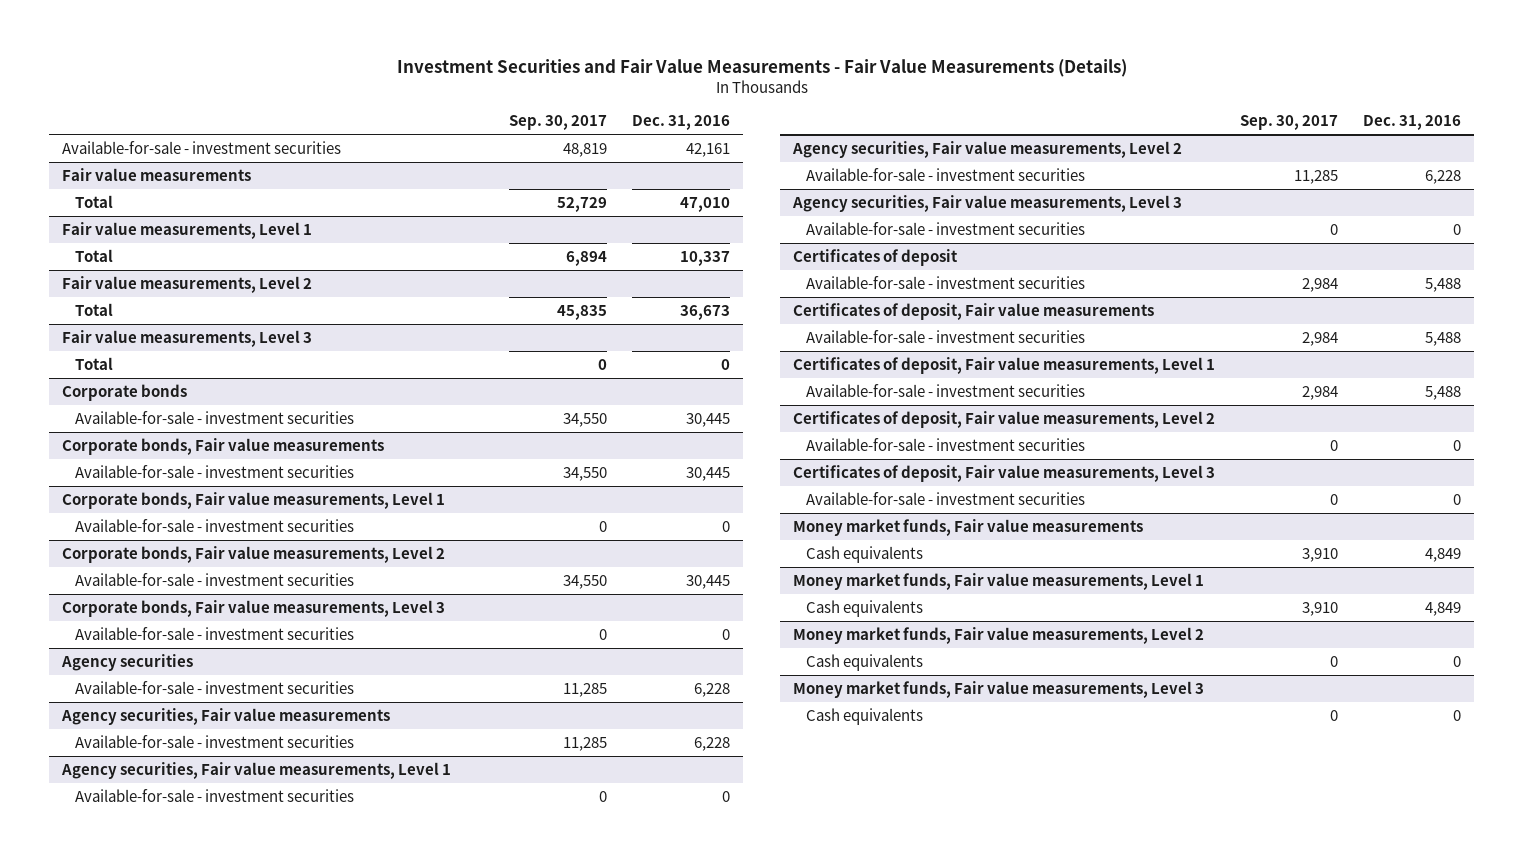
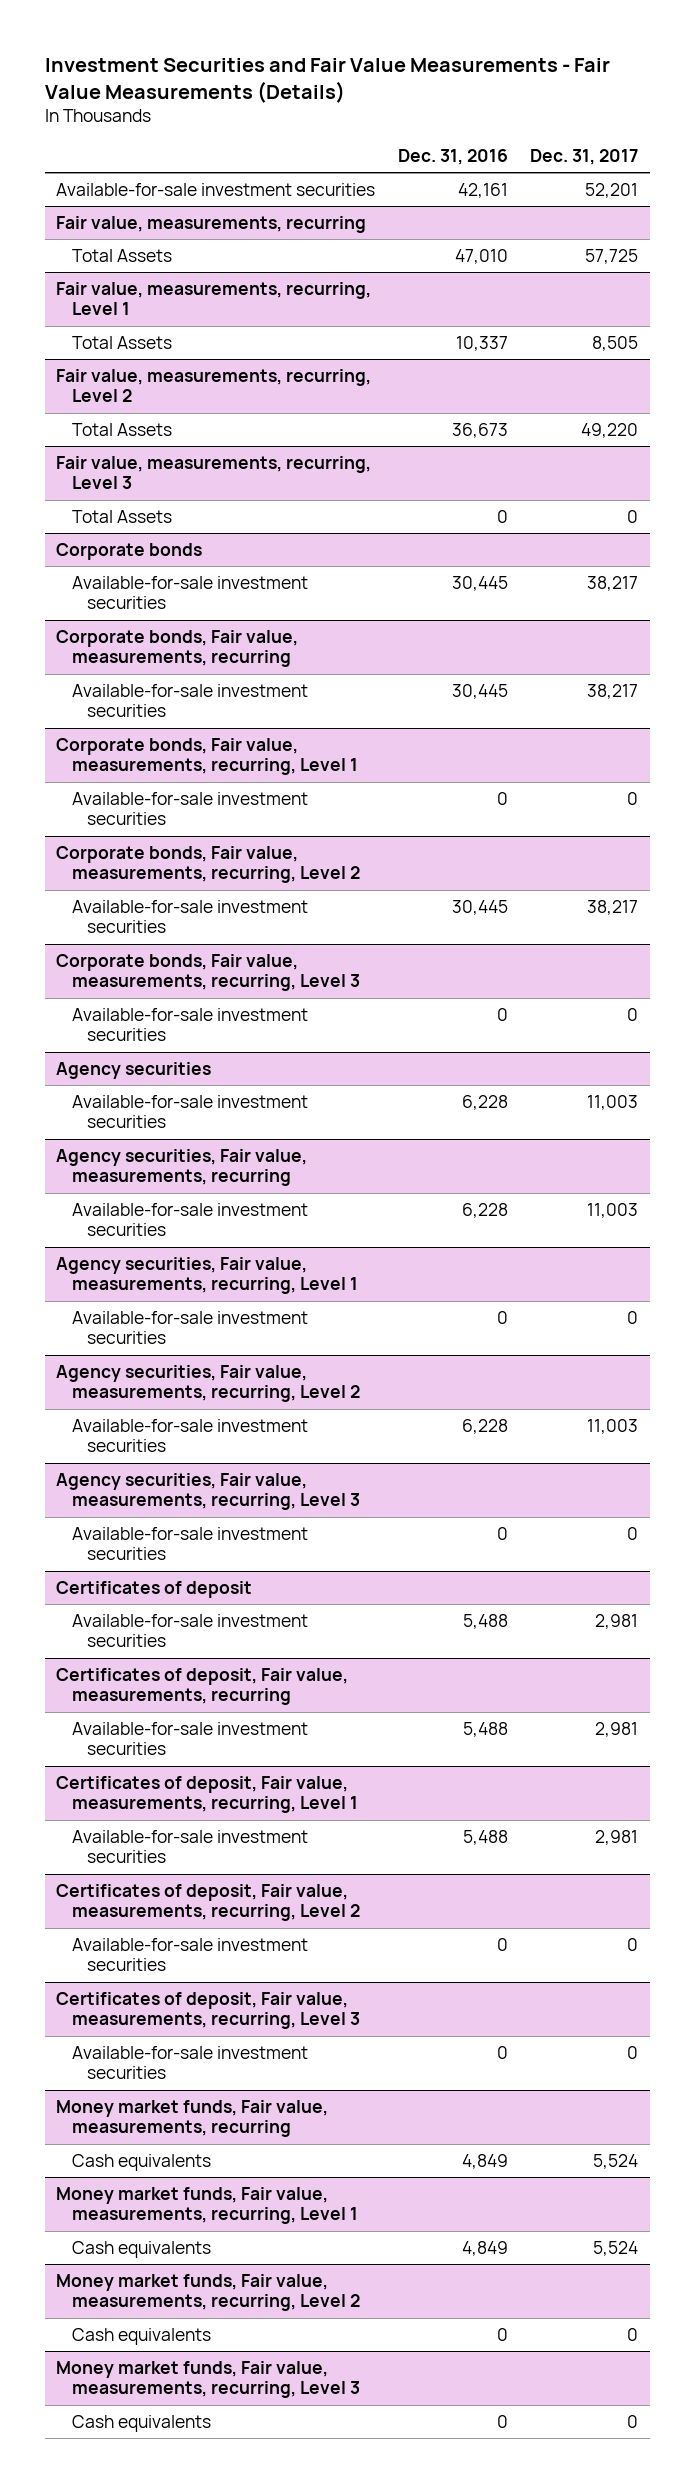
- | Sep. 30, 2017 | Dec. 31, 2016
+ | Dec. 31, 2016 | Dec. 31, 2017
- Available-for-sale - investment securities | 48,819 | 42,161
- Fair value measurements
- Total | 52,729 | 47,010
- Fair value measurements, Level 1
- Total | 6,894 | 10,337
- Fair value measurements, Level 2
- Total | 45,835 | 36,673
- Fair value measurements, Level 3
- Total | 0 | 0
+ Available-for-sale investment securities | 42,161 | 52,201
+ Fair value, measurements, recurring
+ Total Assets | 47,010 | 57,725
+ Fair value, measurements, recurring, Level 1
+ Total Assets | 10,337 | 8,505
+ Fair value, measurements, recurring, Level 2
+ Total Assets | 36,673 | 49,220
+ Fair value, measurements, recurring, Level 3
+ Total Assets | 0 | 0
@ Corporate bonds
- Available-for-sale - investment securities | 34,550 | 30,445
- Corporate bonds, Fair value measurements
- Available-for-sale - investment securities | 34,550 | 30,445
- Corporate bonds, Fair value measurements, Level 1
- Available-for-sale - investment securities | 0 | 0
- Corporate bonds, Fair value measurements, Level 2
- Available-for-sale - investment securities | 34,550 | 30,445
- Corporate bonds, Fair value measurements, Level 3
- Available-for-sale - investment securities | 0 | 0
@ Corporate bonds
+ Available-for-sale investment securities | 30,445 | 38,217
+ Corporate bonds, Fair value, measurements, recurring
+ Available-for-sale investment securities | 30,445 | 38,217
+ Corporate bonds, Fair value, measurements, recurring, Level 1
+ Available-for-sale investment securities | 0 | 0
+ Corporate bonds, Fair value, measurements, recurring, Level 2
+ Available-for-sale investment securities | 30,445 | 38,217
+ Corporate bonds, Fair value, measurements, recurring, Level 3
+ Available-for-sale investment securities | 0 | 0
@ Agency securities
- Available-for-sale - investment securities | 11,285 | 6,228
- Agency securities, Fair value measurements
- Available-for-sale - investment securities | 11,285 | 6,228
- Agency securities, Fair value measurements, Level 1
- Available-for-sale - investment securities | 0 | 0
- Agency securities, Fair value measurements, Level 2
- Available-for-sale - investment securities | 11,285 | 6,228
- Agency securities, Fair value measurements, Level 3
- Available-for-sale - investment securities | 0 | 0
@ Agency securities
+ Available-for-sale investment securities | 6,228 | 11,003
+ Agency securities, Fair value, measurements, recurring
+ Available-for-sale investment securities | 6,228 | 11,003
+ Agency securities, Fair value, measurements, recurring, Level 1
+ Available-for-sale investment securities | 0 | 0
+ Agency securities, Fair value, measurements, recurring, Level 2
+ Available-for-sale investment securities | 6,228 | 11,003
+ Agency securities, Fair value, measurements, recurring, Level 3
+ Available-for-sale investment securities | 0 | 0
@ Certificates of deposit
- Available-for-sale - investment securities | 2,984 | 5,488
- Certificates of deposit, Fair value measurements
- Available-for-sale - investment securities | 2,984 | 5,488
- Certificates of deposit, Fair value measurements, Level 1
- Available-for-sale - investment securities | 2,984 | 5,488
- Certificates of deposit, Fair value measurements, Level 2
- Available-for-sale - investment securities | 0 | 0
- Certificates of deposit, Fair value measurements, Level 3
- Available-for-sale - investment securities | 0 | 0
- Money market funds, Fair value measurements
@ Certificates of deposit
+ Available-for-sale investment securities | 5,488 | 2,981
+ Certificates of deposit, Fair value, measurements, recurring
+ Available-for-sale investment securities | 5,488 | 2,981
+ Certificates of deposit, Fair value, measurements, recurring, Level 1
+ Available-for-sale investment securities | 5,488 | 2,981
+ Certificates of deposit, Fair value, measurements, recurring, Level 2
+ Available-for-sale investment securities | 0 | 0
+ Certificates of deposit, Fair value, measurements, recurring, Level 3
+ Available-for-sale investment securities | 0 | 0
+ Money market funds, Fair value, measurements, recurring
- Money market funds, Fair value measurements, Level 1
+ Money market funds, Fair value, measurements, recurring, Level 1
- Money market funds, Fair value measurements, Level 2
+ Money market funds, Fair value, measurements, recurring, Level 2
- Money market funds, Fair value measurements, Level 3
+ Money market funds, Fair value, measurements, recurring, Level 3

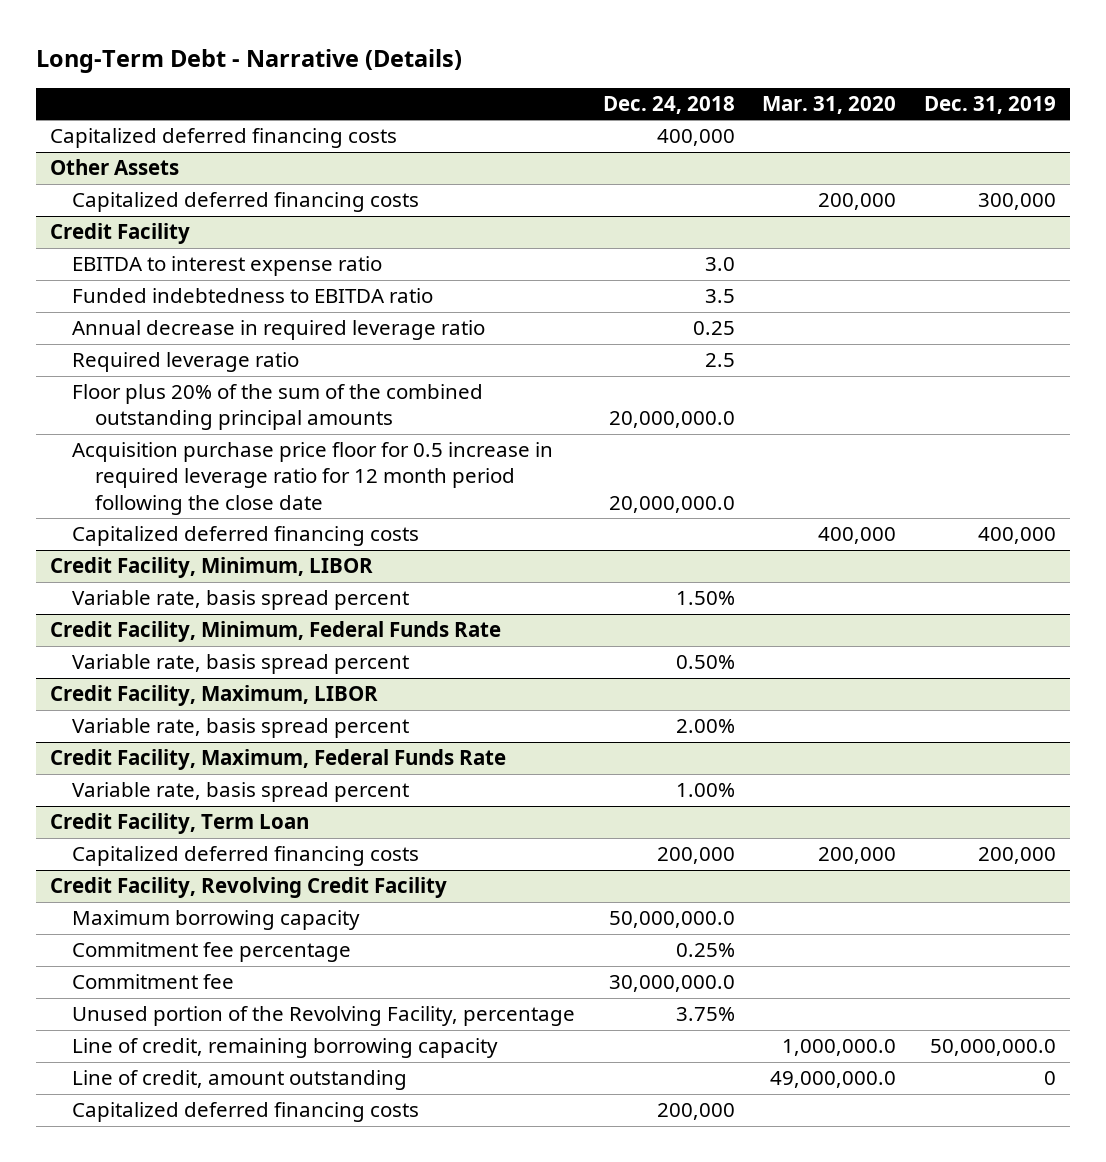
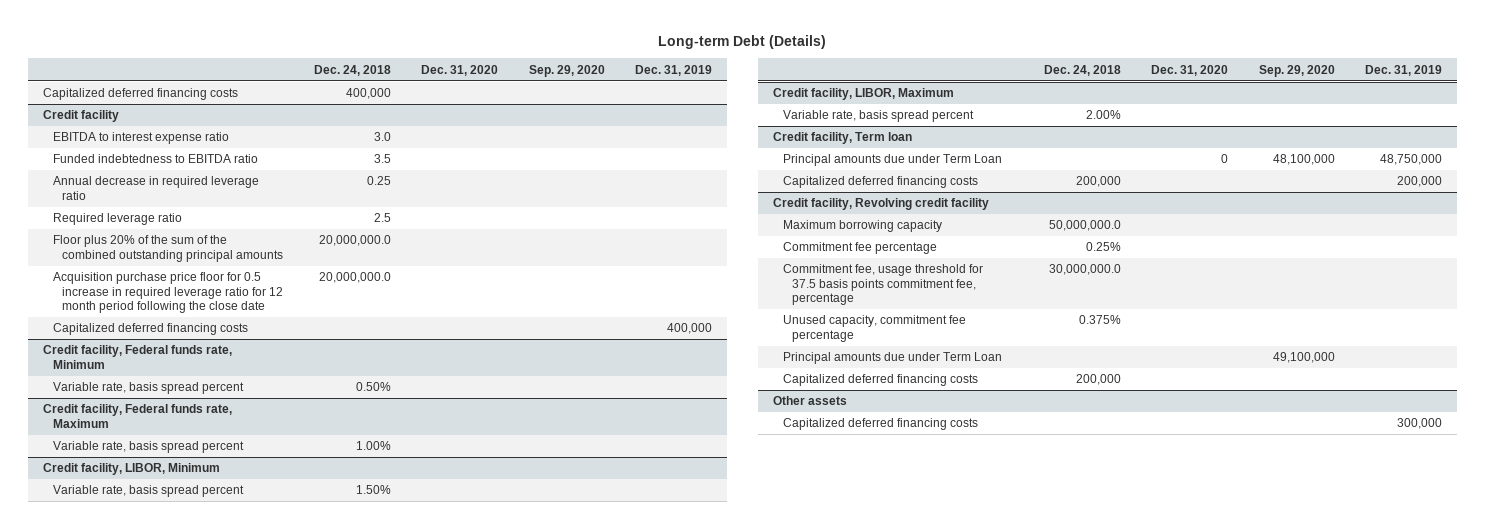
- Long-Term Debt - Narrative (Details)
+ Long-term Debt (Details)
- | Dec. 24, 2018 | Mar. 31, 2020 | Dec. 31, 2019
+ | Dec. 24, 2018 | Dec. 31, 2020 | Sep. 29, 2020 | Dec. 31, 2019
- Other Assets
- Capitalized deferred financing costs | | 200,000 | 300,000
- Credit Facility
+ Credit facility
- Credit Facility, Minimum, LIBOR
- Variable rate, basis spread percent | 1.50% | |
- Credit Facility, Minimum, Federal Funds Rate
+ Credit facility, Federal funds rate, Minimum
- Credit Facility, Maximum, LIBOR
- Variable rate, basis spread percent | 2.00% | |
- Credit Facility, Maximum, Federal Funds Rate
+ Credit facility, Federal funds rate, Maximum
- Credit Facility, Term Loan
+ Credit facility, LIBOR, Minimum
+ Variable rate, basis spread percent | 1.50% | | |
+ Credit facility, LIBOR, Maximum
+ Variable rate, basis spread percent | 2.00% | | |
+ Credit facility, Term loan
+ Principal amounts due under Term Loan | | 0 | 48,100,000 | 48,750,000
- Credit Facility, Revolving Credit Facility
+ Credit facility, Revolving credit facility
- Commitment fee | 30,000,000.0 | |
- Unused portion of the Revolving Facility, percentage | 3.75% | |
- Line of credit, remaining borrowing capacity | | 1,000,000.0 | 50,000,000.0
- Line of credit, amount outstanding | | 49,000,000.0 | 0
+ Commitment fee, usage threshold for 37.5 basis points commitment fee, percentage | 30,000,000.0 | | |
+ Unused capacity, commitment fee percentage | 0.375% | | |
+ Principal amounts due under Term Loan | | | 49,100,000 |
+ Other assets
+ Capitalized deferred financing costs | | | | 300,000

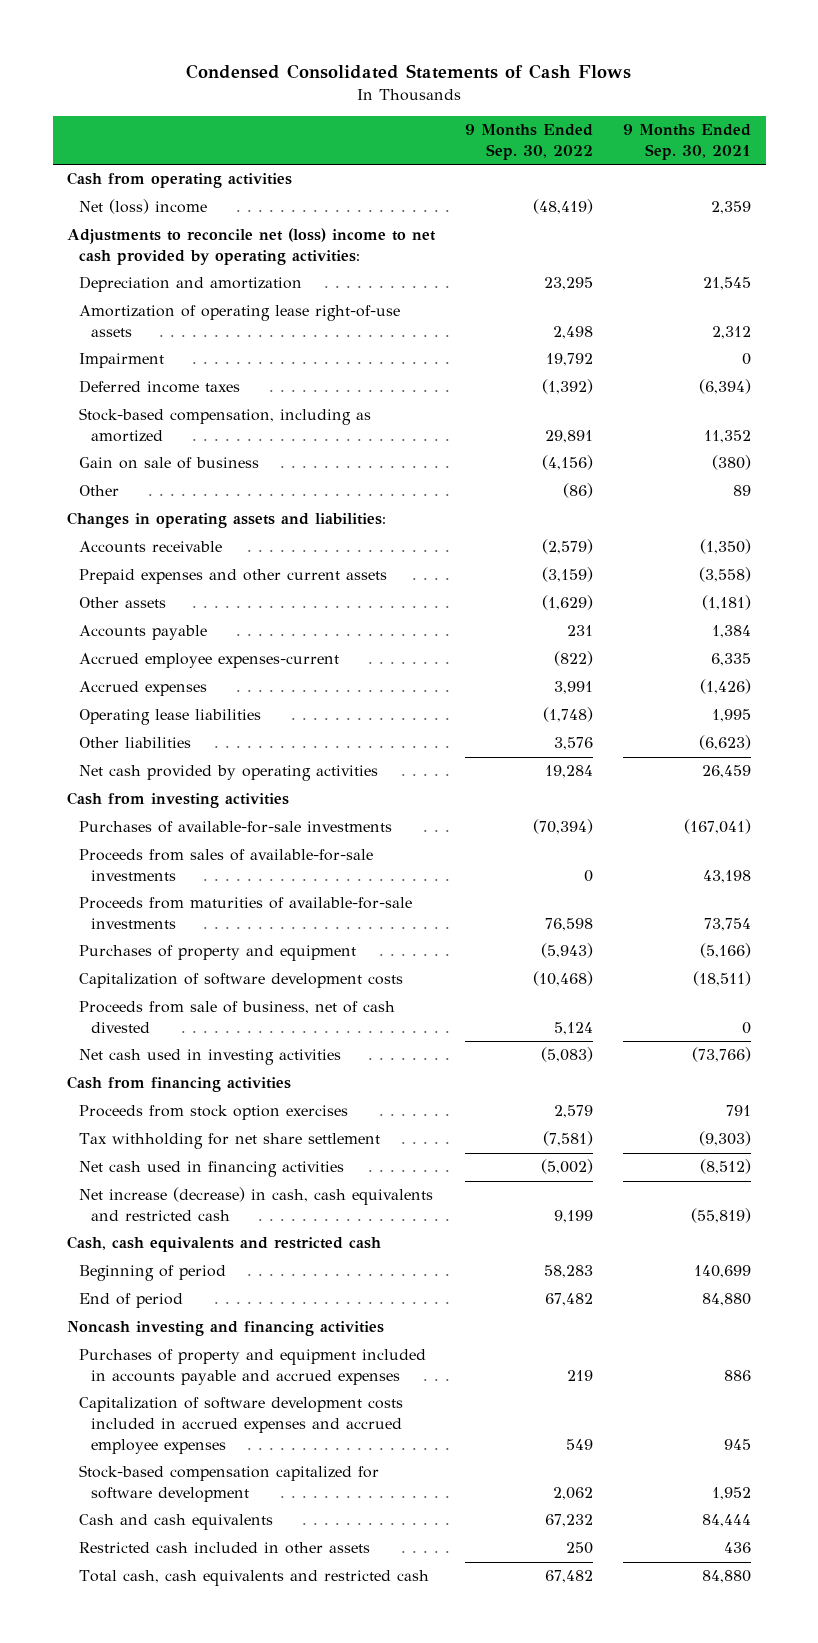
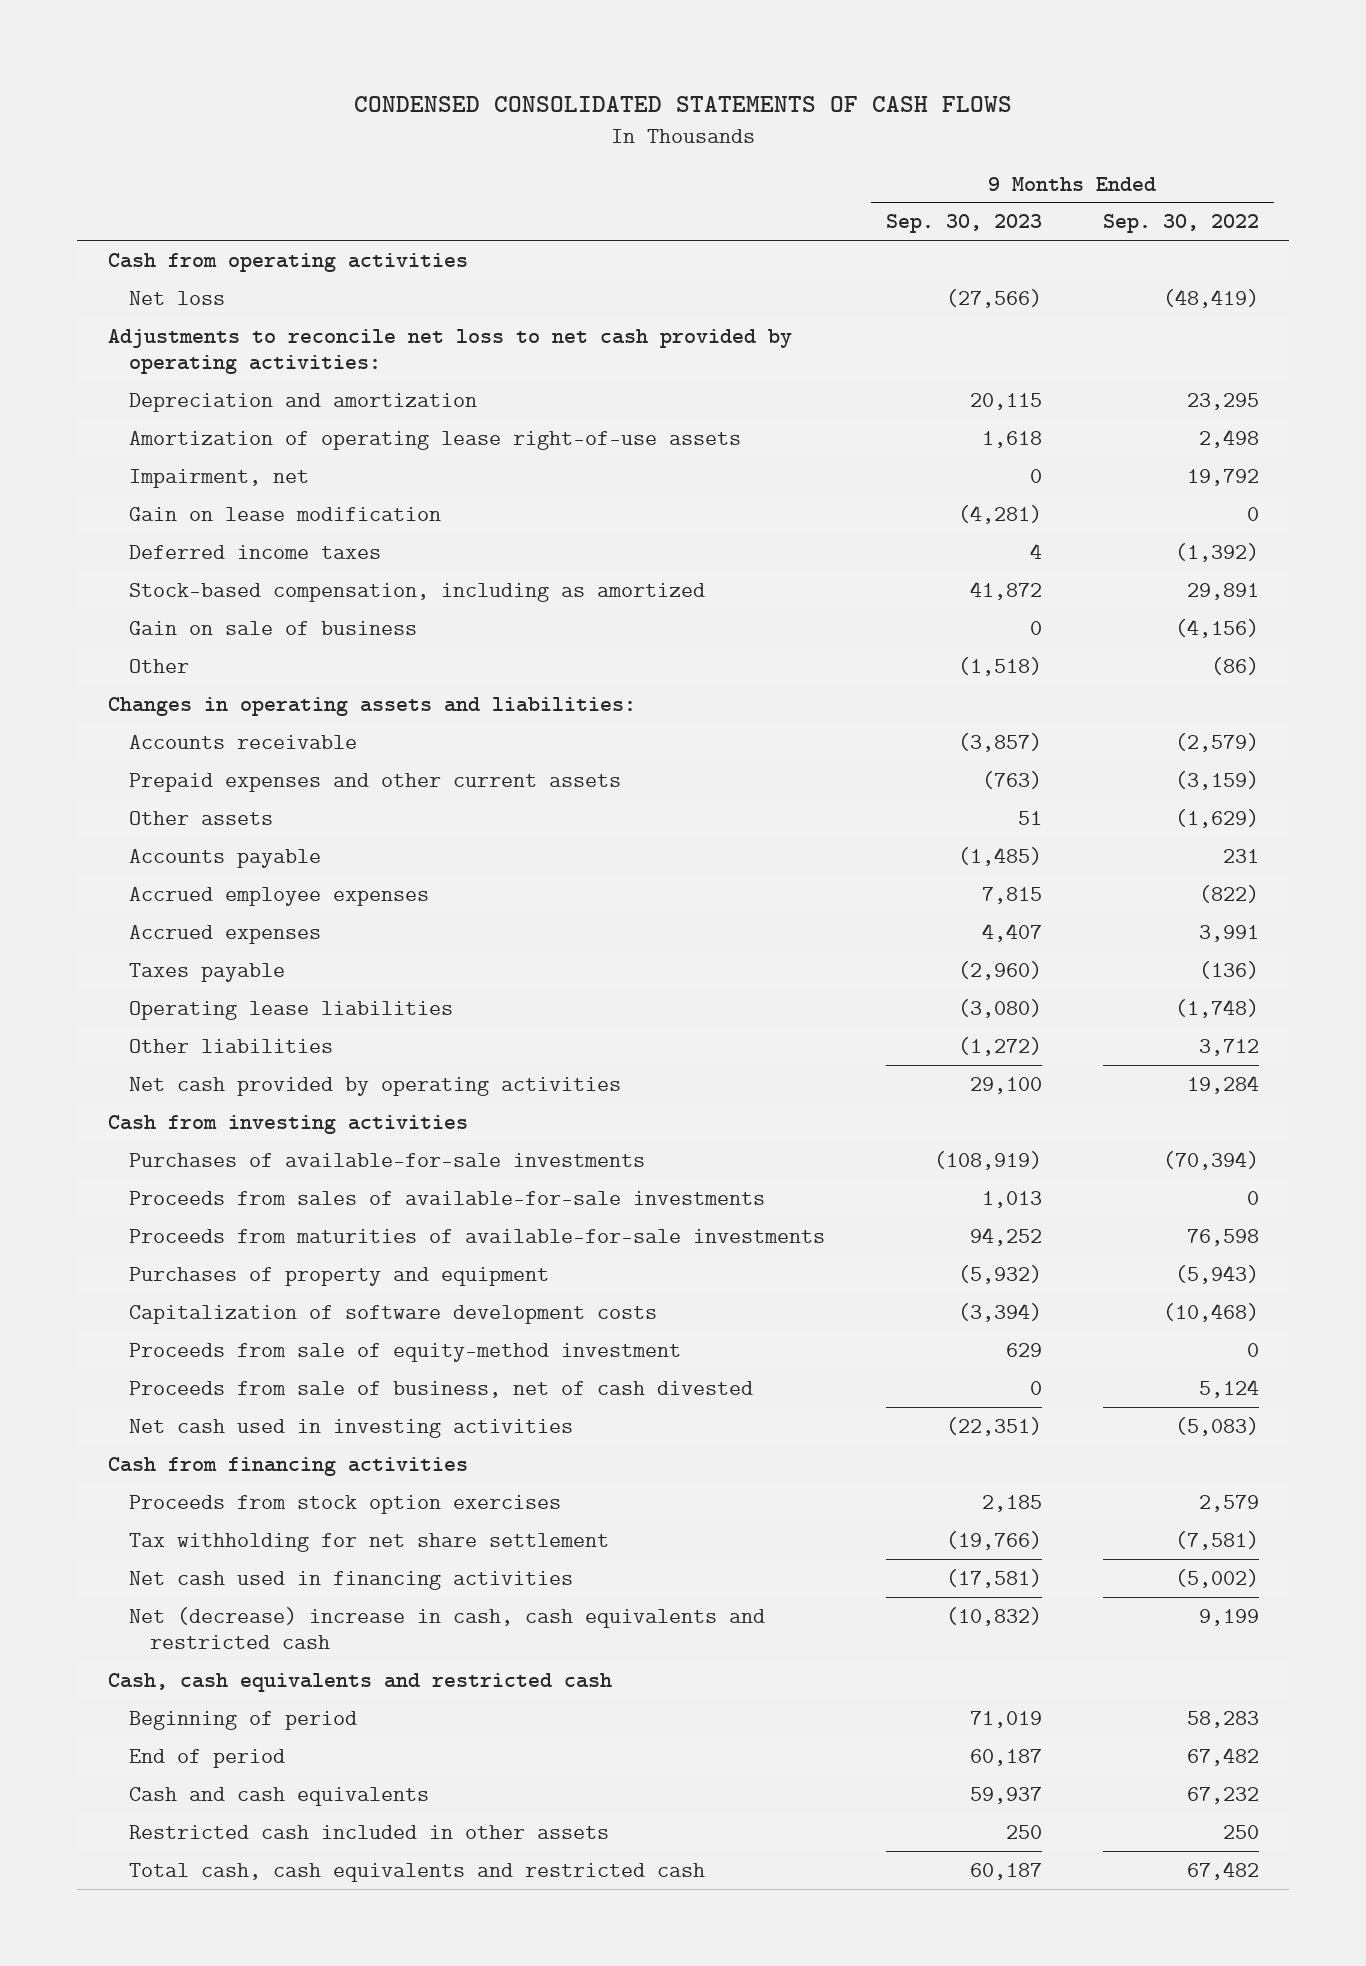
- Condensed Consolidated Statements of Cash Flows
+ CONDENSED CONSOLIDATED STATEMENTS OF CASH FLOWS
- | 9 Months Ended Sep. 30, 2022 | 9 Months Ended Sep. 30, 2021
+ | 9 Months Ended Sep. 30, 2023 | 9 Months Ended Sep. 30, 2022
- Net (loss) income | (48,419) | 2,359
- Adjustments to reconcile net (loss) income to net cash provided by operating activities:
+ Net loss | (27,566) | (48,419)
+ Adjustments to reconcile net loss to net cash provided by operating activities:
- Impairment | 19,792 | 0
+ Impairment, net | 0 | 19,792
+ Gain on lease modification | (4,281) | 0
- Accrued employee expenses-current | (822) | 6,335
+ Accrued employee expenses | 7,815 | (822)
+ Taxes payable | (2,960) | (136)
- Other liabilities | 3,576 | (6,623)
+ Other liabilities | (1,272) | 3,712
+ Proceeds from sale of equity-method investment | 629 | 0
- Net increase (decrease) in cash, cash equivalents and restricted cash | 9,199 | (55,819)
+ Net (decrease) increase in cash, cash equivalents and restricted cash | (10,832) | 9,199
- Noncash investing and financing activities
- Purchases of property and equipment included in accounts payable and accrued expenses | 219 | 886
- Capitalization of software development costs included in accrued expenses and accrued employee expenses | 549 | 945
- Stock-based compensation capitalized for software development | 2,062 | 1,952

